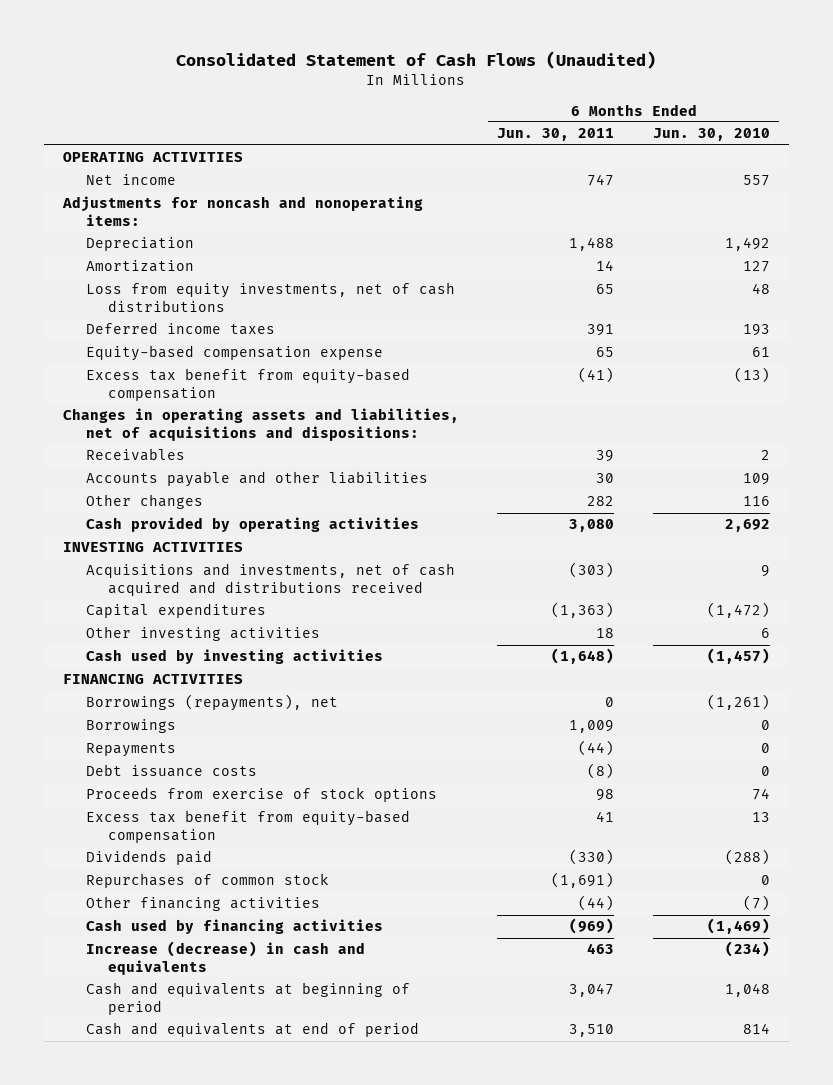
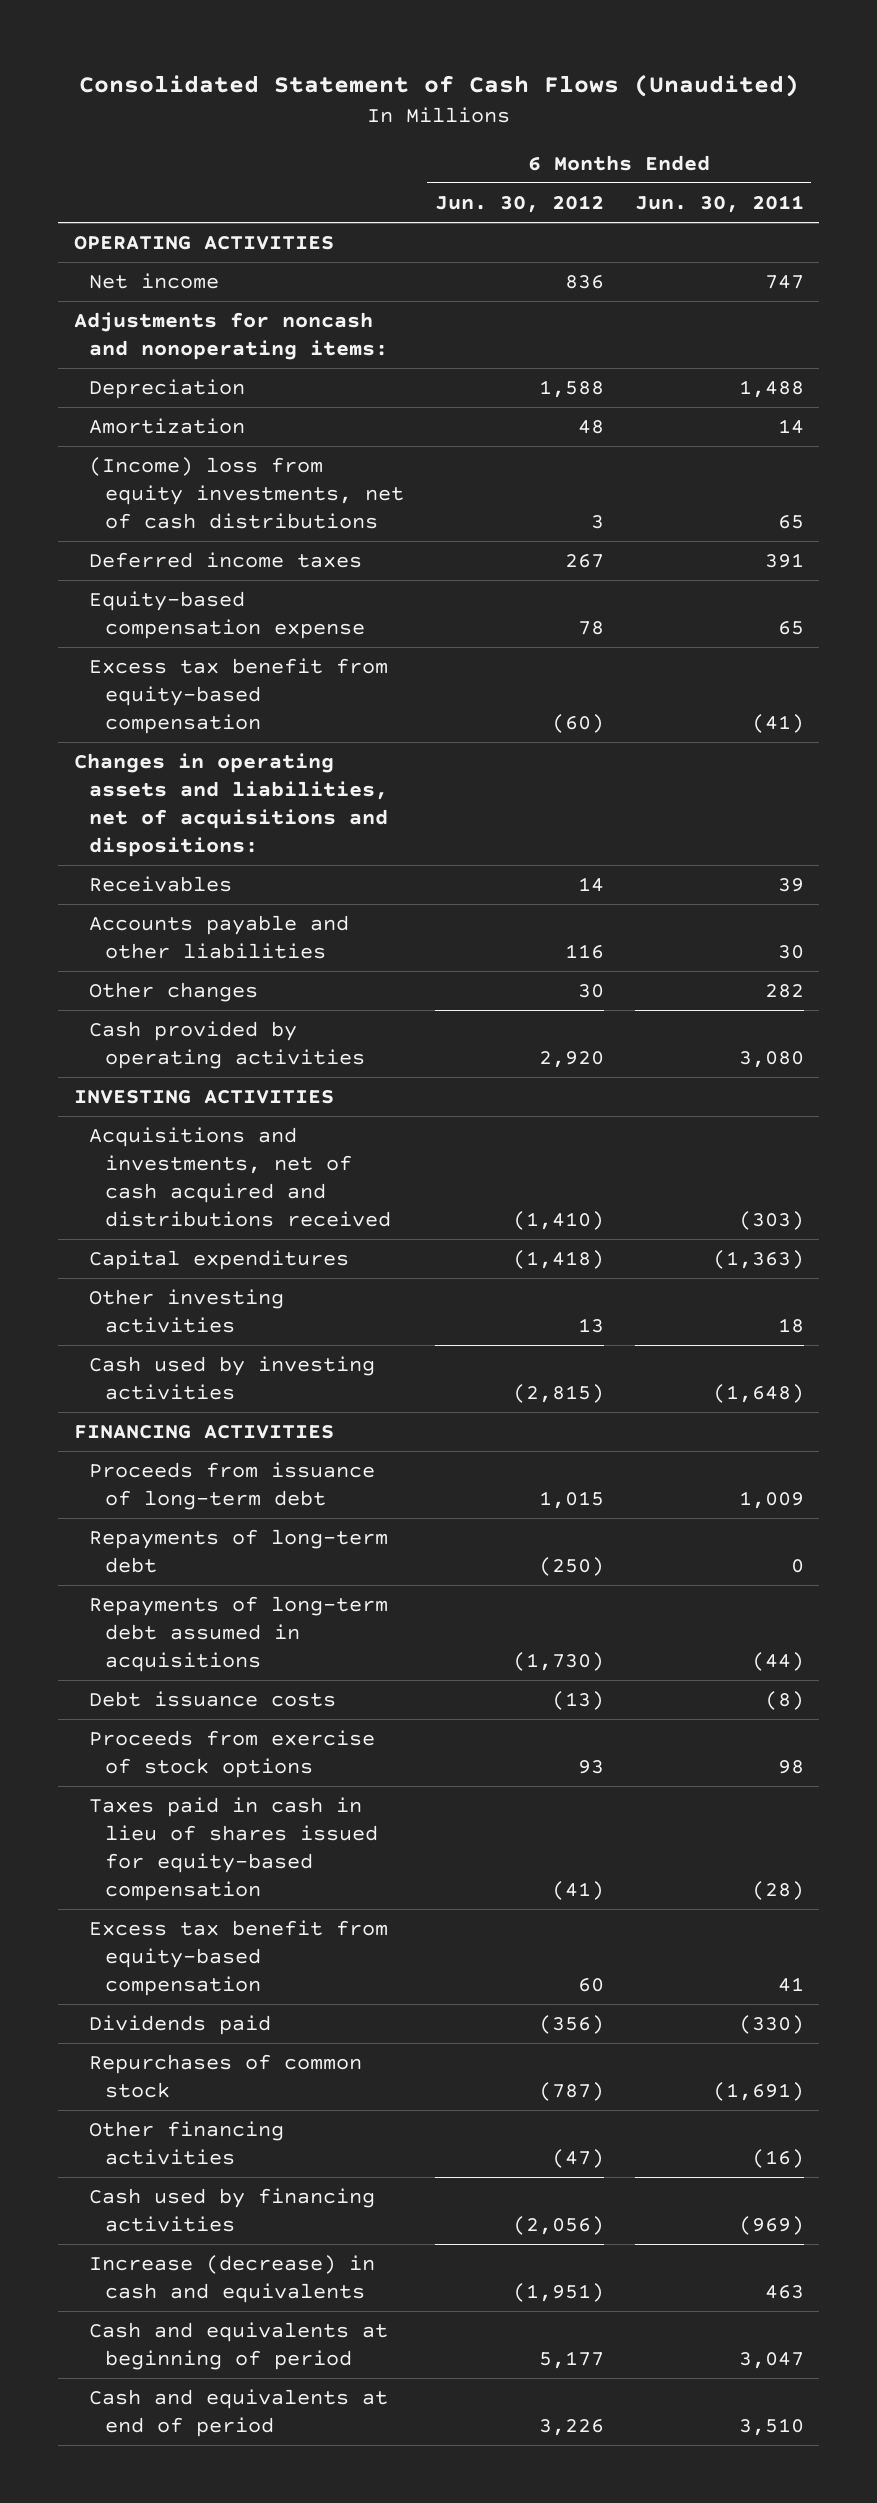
- | 6 Months Ended Jun. 30, 2011 | 6 Months Ended Jun. 30, 2010
+ | 6 Months Ended Jun. 30, 2012 | 6 Months Ended Jun. 30, 2011
- Loss from equity investments, net of cash distributions | 65 | 48
+ (Income) loss from equity investments, net of cash distributions | 3 | 65
- Borrowings (repayments), net | 0 | (1,261)
- Borrowings | 1,009 | 0
- Repayments | (44) | 0
+ Proceeds from issuance of long-term debt | 1,015 | 1,009
+ Repayments of long-term debt | (250) | 0
+ Repayments of long-term debt assumed in acquisitions | (1,730) | (44)
+ Taxes paid in cash in lieu of shares issued for equity-based compensation | (41) | (28)
- Other financing activities | (44) | (7)
+ Other financing activities | (47) | (16)

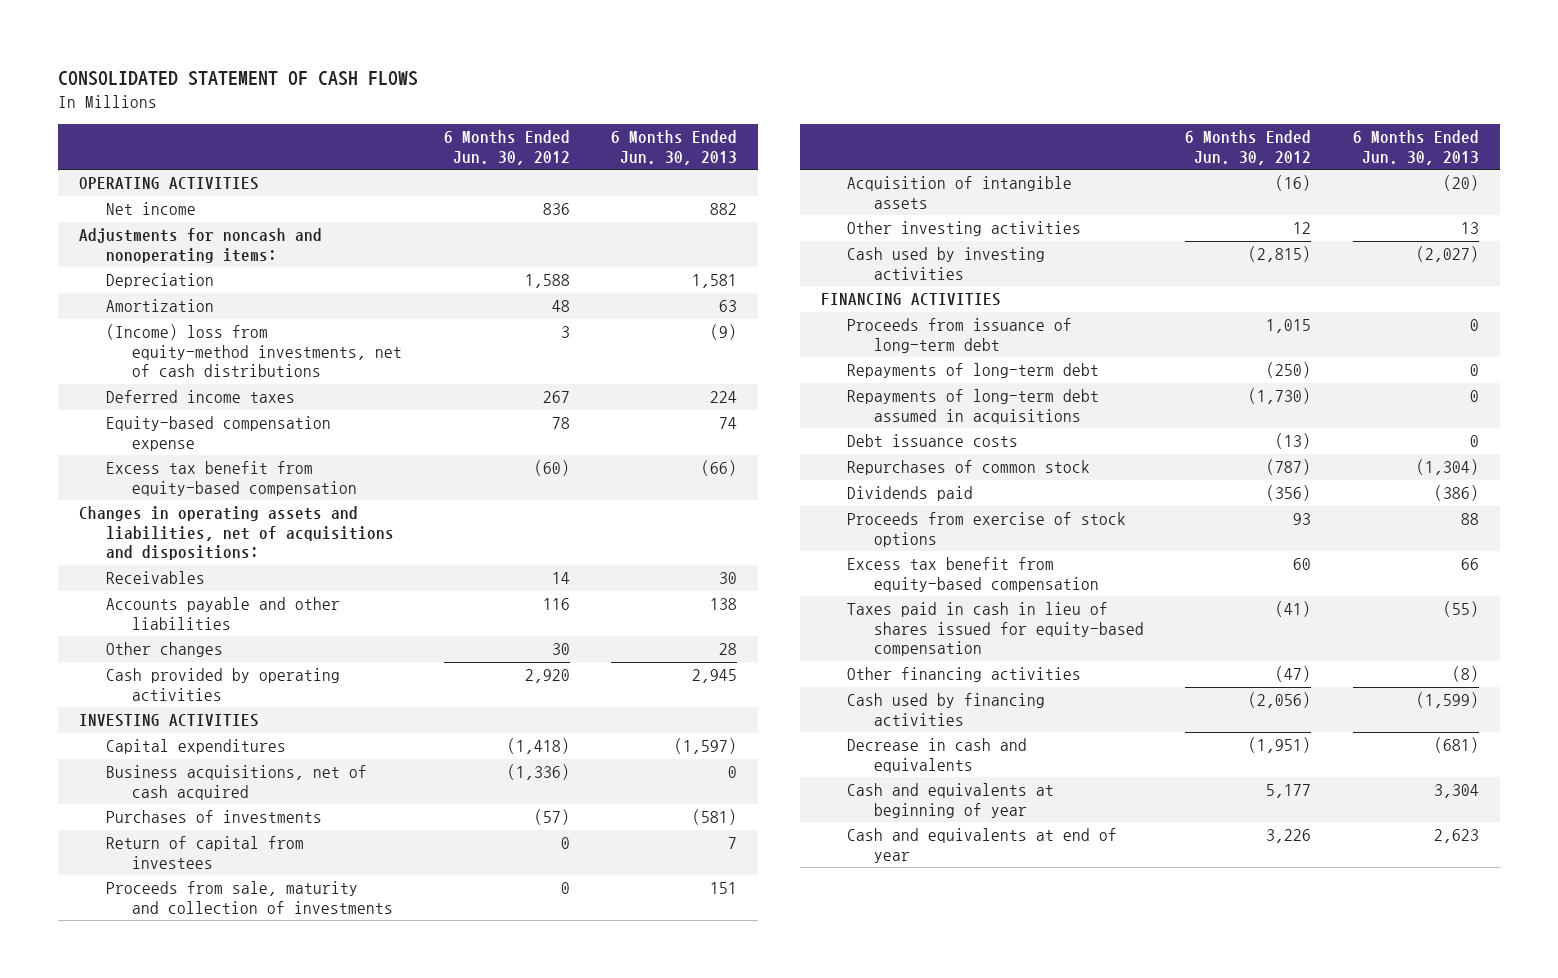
- Consolidated Statement of Cash Flows (Unaudited)
+ CONSOLIDATED STATEMENT OF CASH FLOWS
- | 6 Months Ended Jun. 30, 2012 | 6 Months Ended Jun. 30, 2011
+ | 6 Months Ended Jun. 30, 2012 | 6 Months Ended Jun. 30, 2013
- (Income) loss from equity investments, net of cash distributions | 3 | 65
+ (Income) loss from equity-method investments, net of cash distributions | 3 | (9)
- Acquisitions and investments, net of cash acquired and distributions received | (1,410) | (303)
- Other investing activities | 13 | 18
+ Business acquisitions, net of cash acquired | (1,336) | 0
+ Purchases of investments | (57) | (581)
+ Return of capital from investees | 0 | 7
+ Proceeds from sale, maturity and collection of investments | 0 | 151
+ Acquisition of intangible assets | (16) | (20)
+ Other investing activities | 12 | 13
moved up: Repurchases of common stock | (787) | (1,304)
moved up: Dividends paid | (356) | (386)
moved down: Taxes paid in cash in lieu of shares issued for equity-based compensation | (41) | (55)
- Increase (decrease) in cash and equivalents | (1,951) | 463
- Cash and equivalents at beginning of period | 5,177 | 3,047
- Cash and equivalents at end of period | 3,226 | 3,510
+ Decrease in cash and equivalents | (1,951) | (681)
+ Cash and equivalents at beginning of year | 5,177 | 3,304
+ Cash and equivalents at end of year | 3,226 | 2,623

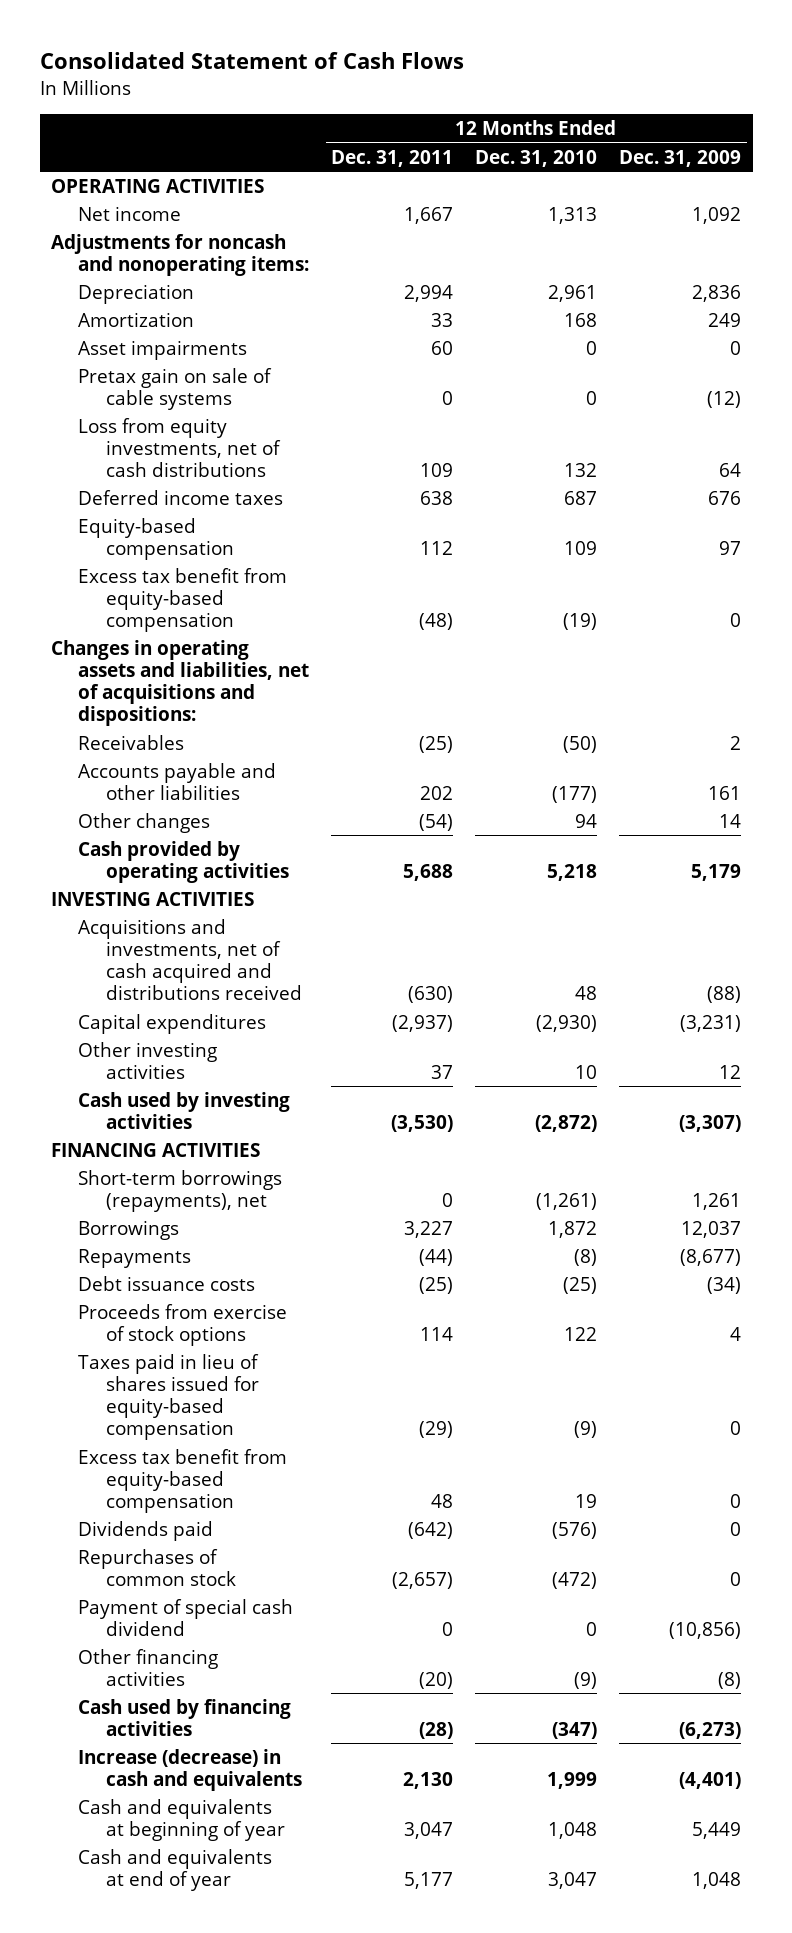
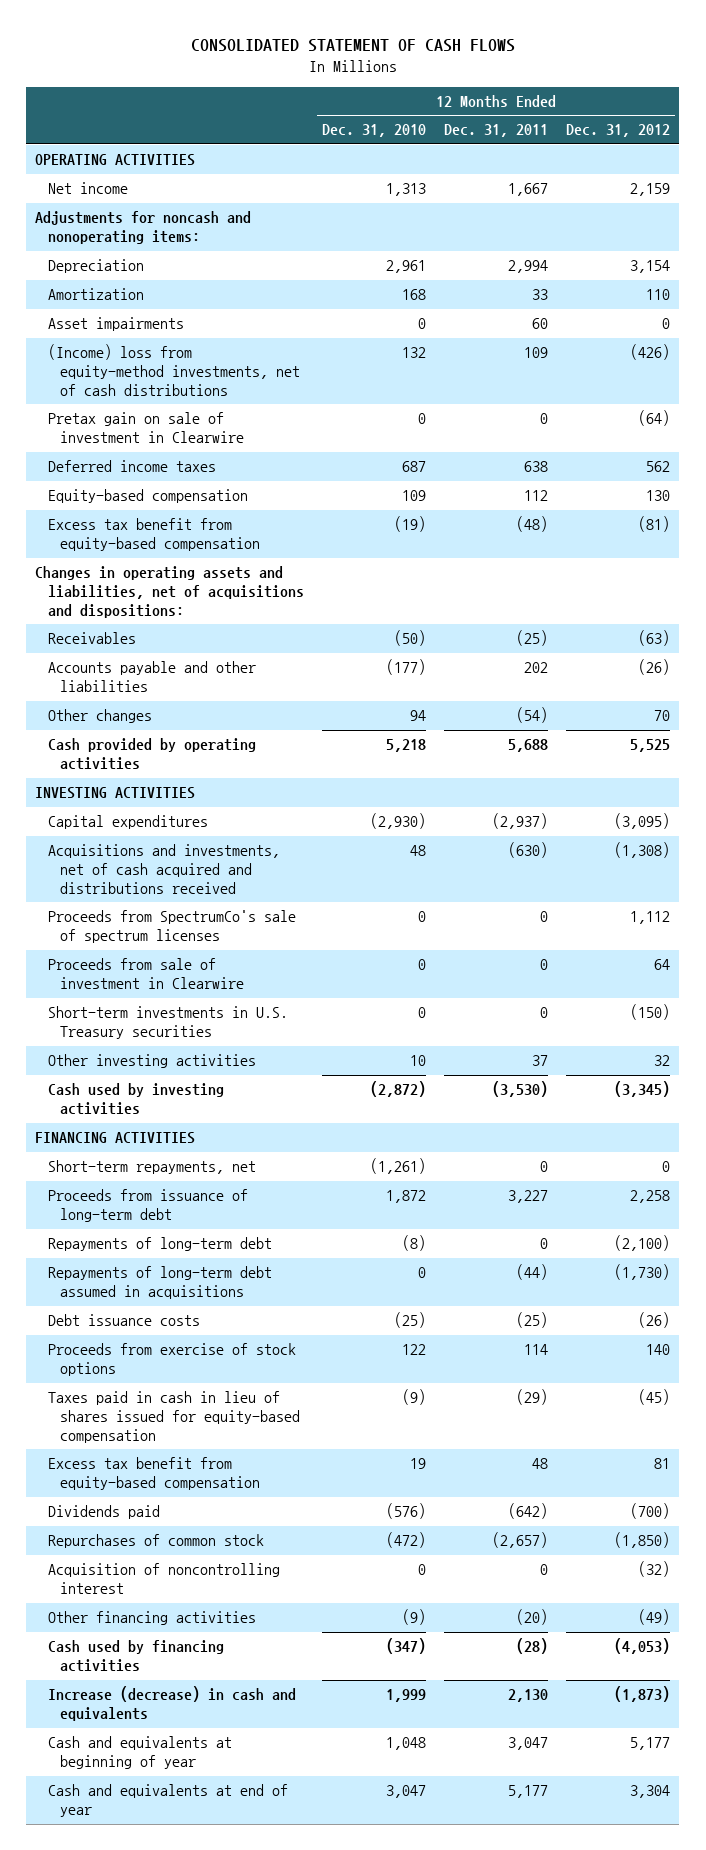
- Consolidated Statement of Cash Flows
+ CONSOLIDATED STATEMENT OF CASH FLOWS
- | 12 Months Ended Dec. 31, 2011 | 12 Months Ended Dec. 31, 2010 | 12 Months Ended Dec. 31, 2009
+ | 12 Months Ended Dec. 31, 2010 | 12 Months Ended Dec. 31, 2011 | 12 Months Ended Dec. 31, 2012
- Pretax gain on sale of cable systems | 0 | 0 | (12)
- Loss from equity investments, net of cash distributions | 109 | 132 | 64
+ (Income) loss from equity-method investments, net of cash distributions | 132 | 109 | (426)
+ Pretax gain on sale of investment in Clearwire | 0 | 0 | (64)
moved down: Acquisitions and investments, net of cash acquired and distributions received | 48 | (630) | (1,308)
+ Proceeds from SpectrumCo's sale of spectrum licenses | 0 | 0 | 1,112
+ Proceeds from sale of investment in Clearwire | 0 | 0 | 64
+ Short-term investments in U.S. Treasury securities | 0 | 0 | (150)
- Short-term borrowings (repayments), net | 0 | (1,261) | 1,261
- Borrowings | 3,227 | 1,872 | 12,037
- Repayments | (44) | (8) | (8,677)
+ Short-term repayments, net | (1,261) | 0 | 0
+ Proceeds from issuance of long-term debt | 1,872 | 3,227 | 2,258
+ Repayments of long-term debt | (8) | 0 | (2,100)
+ Repayments of long-term debt assumed in acquisitions | 0 | (44) | (1,730)
- Taxes paid in lieu of shares issued for equity-based compensation | (29) | (9) | 0
+ Taxes paid in cash in lieu of shares issued for equity-based compensation | (9) | (29) | (45)
- Payment of special cash dividend | 0 | 0 | (10,856)
+ Acquisition of noncontrolling interest | 0 | 0 | (32)

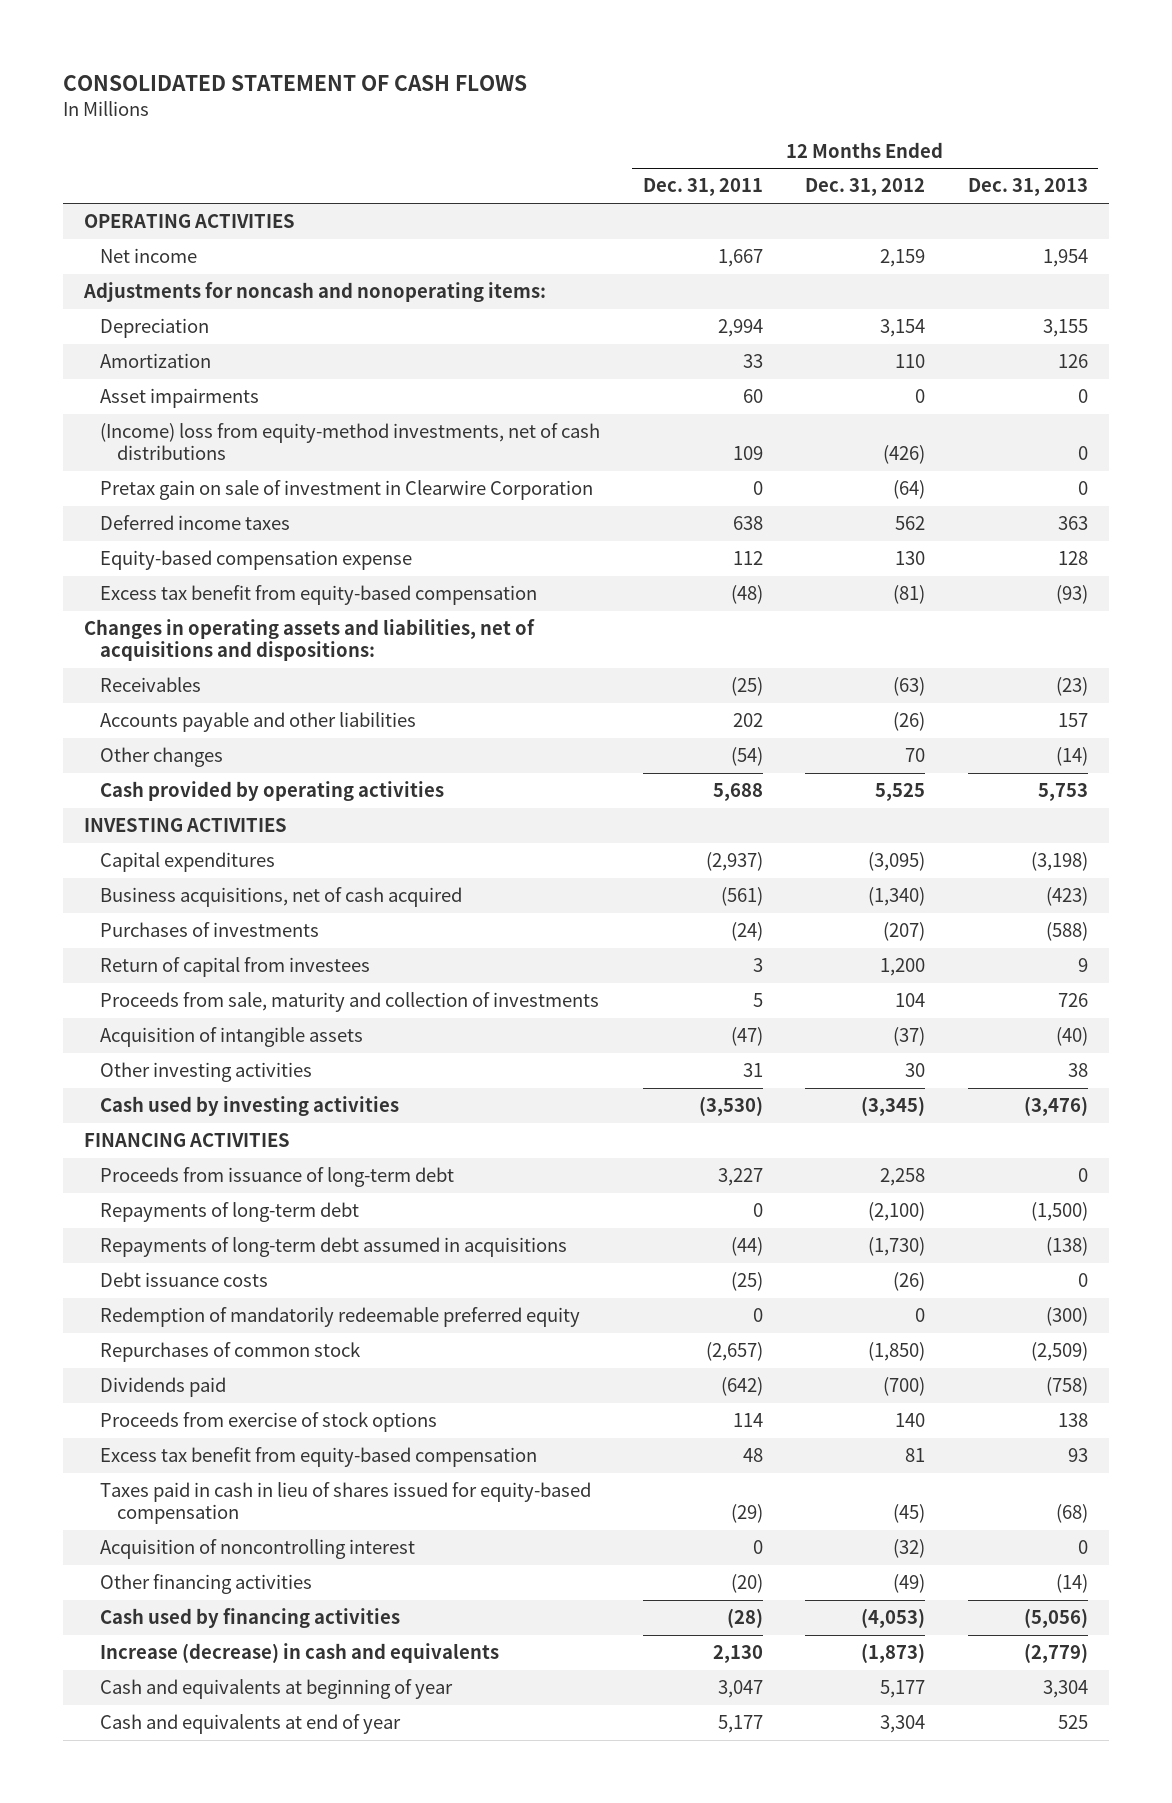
- | 12 Months Ended Dec. 31, 2010 | 12 Months Ended Dec. 31, 2011 | 12 Months Ended Dec. 31, 2012
+ | 12 Months Ended Dec. 31, 2011 | 12 Months Ended Dec. 31, 2012 | 12 Months Ended Dec. 31, 2013
- Pretax gain on sale of investment in Clearwire | 0 | 0 | (64)
+ Pretax gain on sale of investment in Clearwire Corporation | 0 | (64) | 0
- Equity-based compensation | 109 | 112 | 130
+ Equity-based compensation expense | 112 | 130 | 128
- Acquisitions and investments, net of cash acquired and distributions received | 48 | (630) | (1,308)
- Proceeds from SpectrumCo's sale of spectrum licenses | 0 | 0 | 1,112
- Proceeds from sale of investment in Clearwire | 0 | 0 | 64
- Short-term investments in U.S. Treasury securities | 0 | 0 | (150)
- Other investing activities | 10 | 37 | 32
+ Business acquisitions, net of cash acquired | (561) | (1,340) | (423)
+ Purchases of investments | (24) | (207) | (588)
+ Return of capital from investees | 3 | 1,200 | 9
+ Proceeds from sale, maturity and collection of investments | 5 | 104 | 726
+ Acquisition of intangible assets | (47) | (37) | (40)
+ Other investing activities | 31 | 30 | 38
- Short-term repayments, net | (1,261) | 0 | 0
+ Redemption of mandatorily redeemable preferred equity | 0 | 0 | (300)
moved up: Repurchases of common stock | (2,657) | (1,850) | (2,509)
moved up: Dividends paid | (642) | (700) | (758)
moved down: Taxes paid in cash in lieu of shares issued for equity-based compensation | (29) | (45) | (68)

